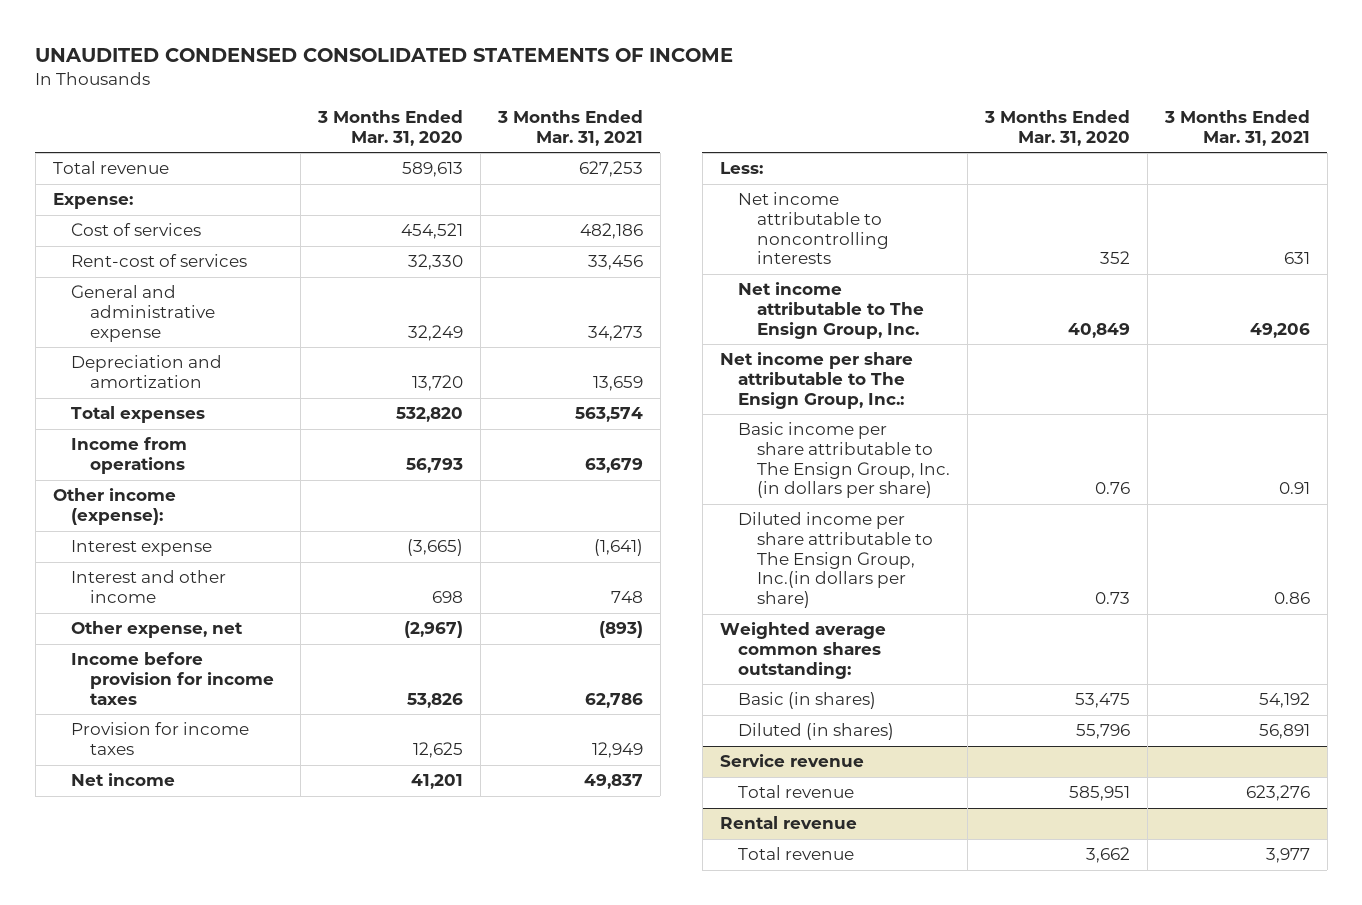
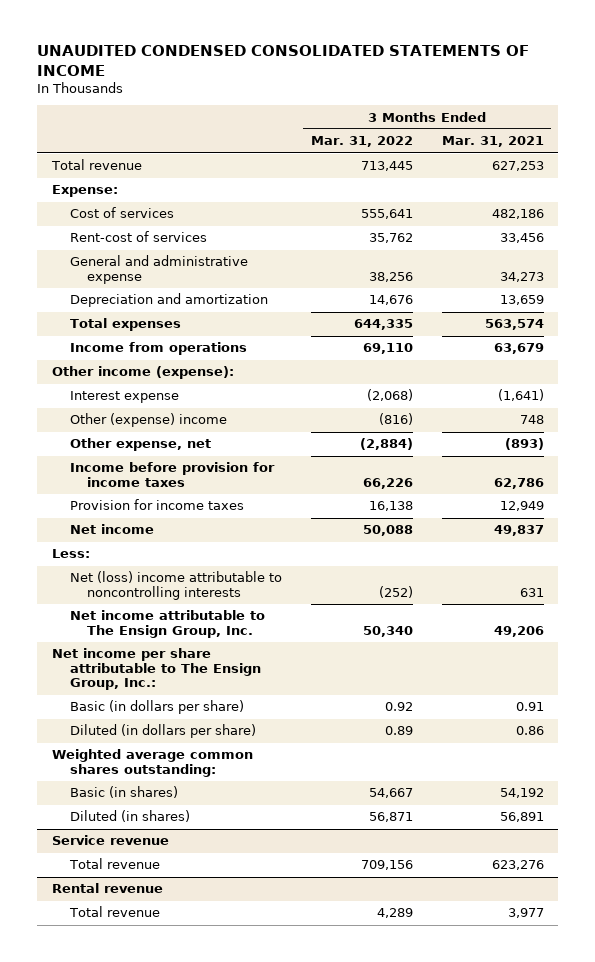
- | 3 Months Ended Mar. 31, 2020 | 3 Months Ended Mar. 31, 2021
+ | 3 Months Ended Mar. 31, 2022 | 3 Months Ended Mar. 31, 2021
- Interest and other income | 698 | 748
+ Other (expense) income | (816) | 748
- Net income attributable to noncontrolling interests | 352 | 631
+ Net (loss) income attributable to noncontrolling interests | (252) | 631
- Basic income per share attributable to The Ensign Group, Inc. (in dollars per share) | 0.76 | 0.91
- Diluted income per share attributable to The Ensign Group, Inc.(in dollars per share) | 0.73 | 0.86
+ Basic (in dollars per share) | 0.92 | 0.91
+ Diluted (in dollars per share) | 0.89 | 0.86

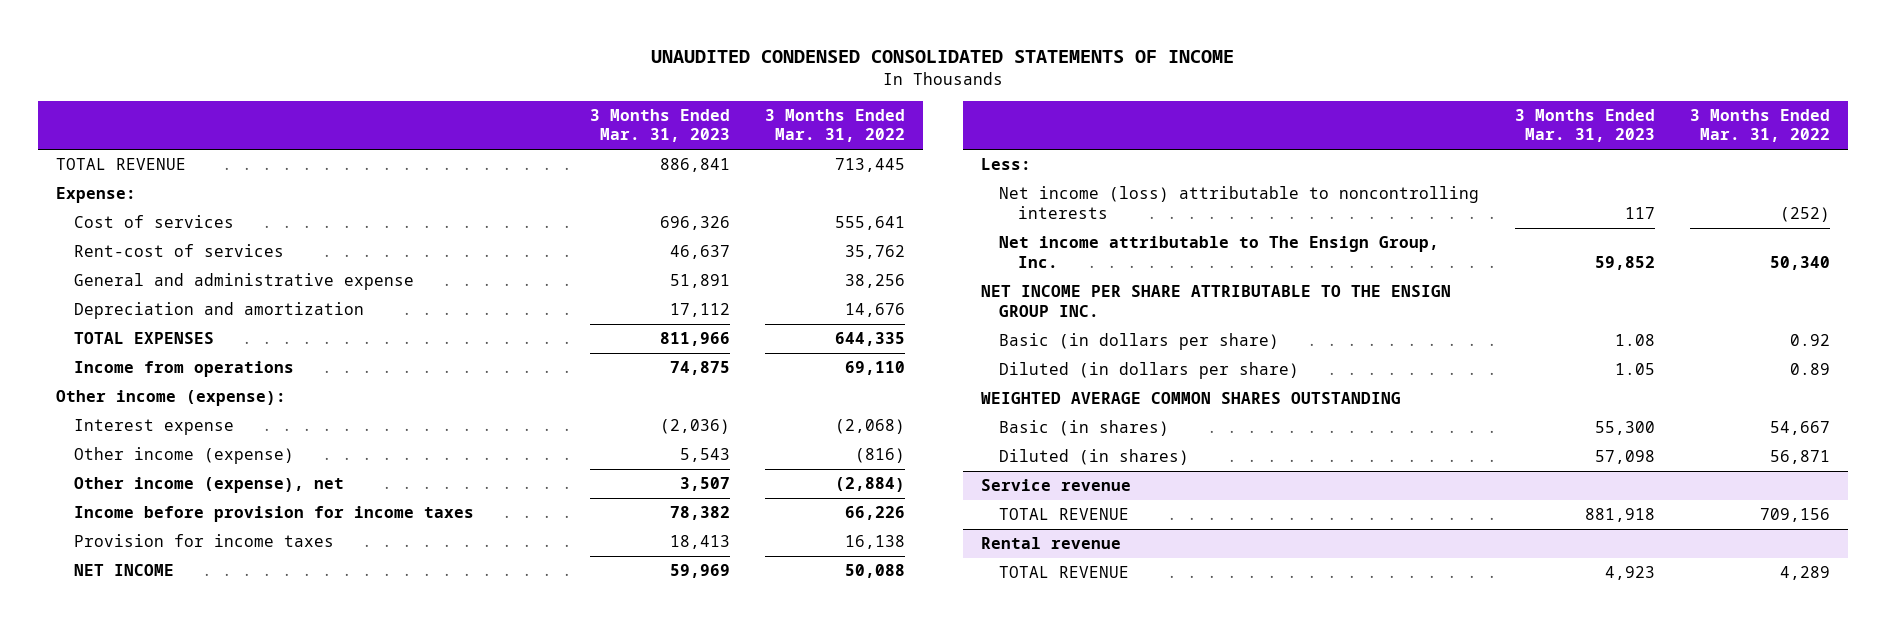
- | 3 Months Ended Mar. 31, 2022 | 3 Months Ended Mar. 31, 2021
+ | 3 Months Ended Mar. 31, 2023 | 3 Months Ended Mar. 31, 2022
- Total revenue | 713,445 | 627,253
+ TOTAL REVENUE | 886,841 | 713,445
- Total expenses | 644,335 | 563,574
+ TOTAL EXPENSES | 811,966 | 644,335
- Other (expense) income | (816) | 748
- Other expense, net | (2,884) | (893)
+ Other income (expense) | 5,543 | (816)
+ Other income (expense), net | 3,507 | (2,884)
- Net income | 50,088 | 49,837
+ NET INCOME | 59,969 | 50,088
- Net (loss) income attributable to noncontrolling interests | (252) | 631
+ Net income (loss) attributable to noncontrolling interests | 117 | (252)
- Net income per share attributable to The Ensign Group, Inc.:
+ NET INCOME PER SHARE ATTRIBUTABLE TO THE ENSIGN GROUP INC.
- Weighted average common shares outstanding:
+ WEIGHTED AVERAGE COMMON SHARES OUTSTANDING
@ Service revenue
- Total revenue | 709,156 | 623,276
+ TOTAL REVENUE | 881,918 | 709,156
@ Rental revenue
- Total revenue | 4,289 | 3,977
+ TOTAL REVENUE | 4,923 | 4,289

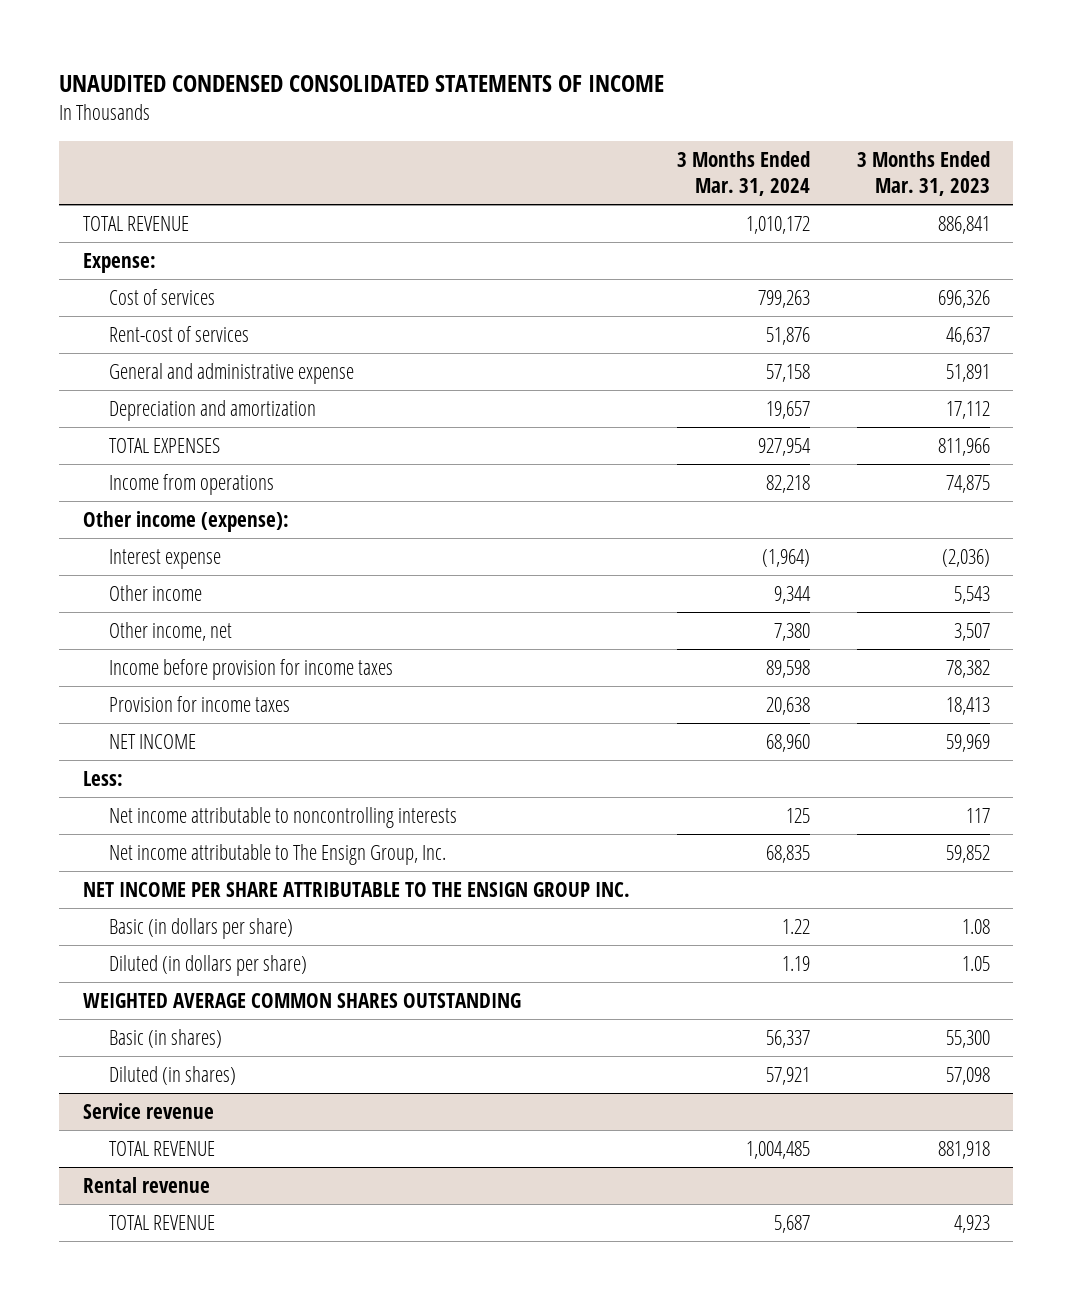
- | 3 Months Ended Mar. 31, 2023 | 3 Months Ended Mar. 31, 2022
+ | 3 Months Ended Mar. 31, 2024 | 3 Months Ended Mar. 31, 2023
- Other income (expense) | 5,543 | (816)
- Other income (expense), net | 3,507 | (2,884)
+ Other income | 9,344 | 5,543
+ Other income, net | 7,380 | 3,507
- Net income (loss) attributable to noncontrolling interests | 117 | (252)
+ Net income attributable to noncontrolling interests | 125 | 117

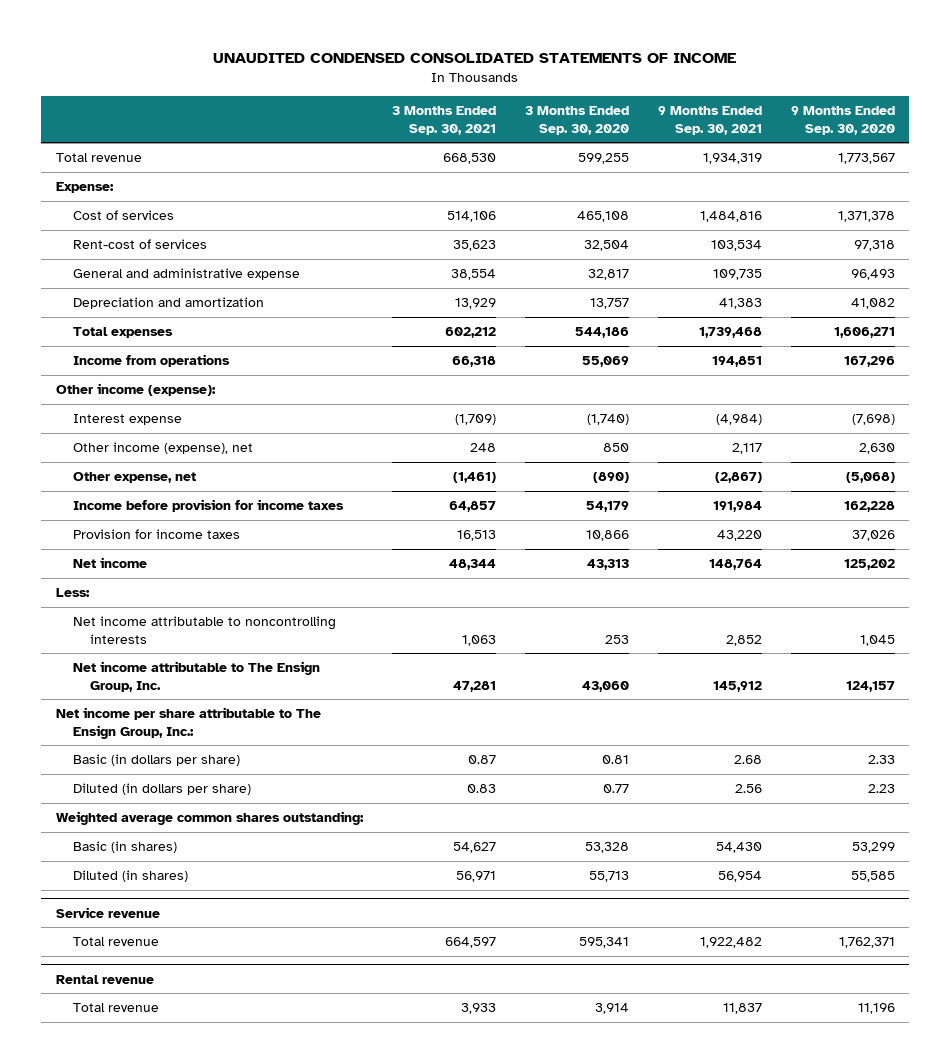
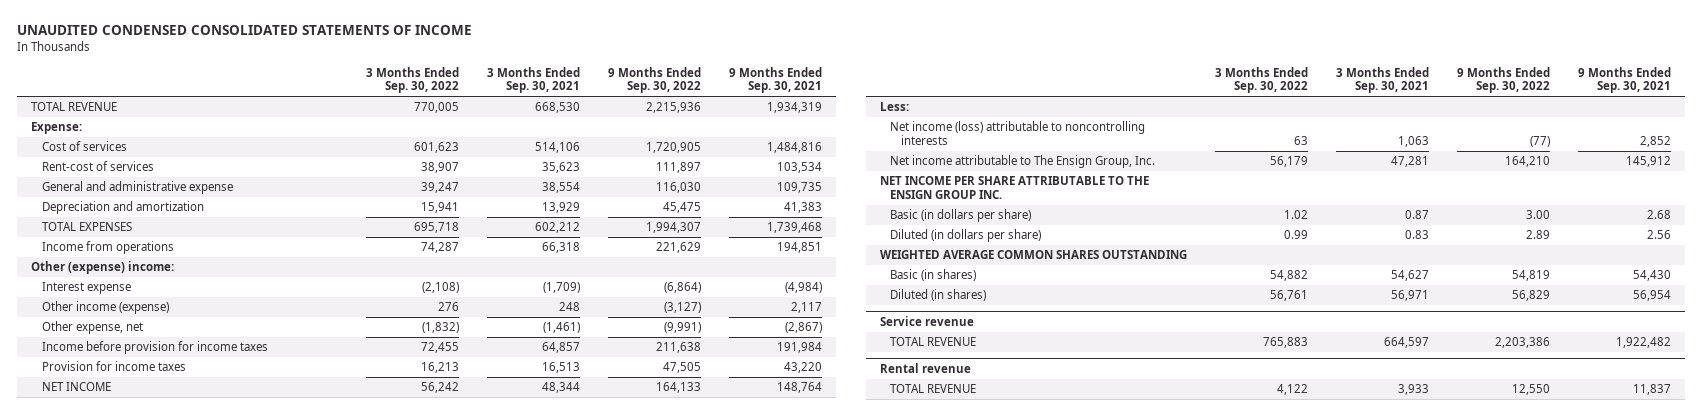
- | 3 Months Ended Sep. 30, 2021 | 3 Months Ended Sep. 30, 2020 | 9 Months Ended Sep. 30, 2021 | 9 Months Ended Sep. 30, 2020
+ | 3 Months Ended Sep. 30, 2022 | 3 Months Ended Sep. 30, 2021 | 9 Months Ended Sep. 30, 2022 | 9 Months Ended Sep. 30, 2021
- Total revenue | 668,530 | 599,255 | 1,934,319 | 1,773,567
+ TOTAL REVENUE | 770,005 | 668,530 | 2,215,936 | 1,934,319
- Total expenses | 602,212 | 544,186 | 1,739,468 | 1,606,271
+ TOTAL EXPENSES | 695,718 | 602,212 | 1,994,307 | 1,739,468
- Other income (expense):
+ Other (expense) income:
- Other income (expense), net | 248 | 850 | 2,117 | 2,630
+ Other income (expense) | 276 | 248 | (3,127) | 2,117
- Net income | 48,344 | 43,313 | 148,764 | 125,202
+ NET INCOME | 56,242 | 48,344 | 164,133 | 148,764
- Net income attributable to noncontrolling interests | 1,063 | 253 | 2,852 | 1,045
+ Net income (loss) attributable to noncontrolling interests | 63 | 1,063 | (77) | 2,852
- Net income per share attributable to The Ensign Group, Inc.:
+ NET INCOME PER SHARE ATTRIBUTABLE TO THE ENSIGN GROUP INC.
- Weighted average common shares outstanding:
+ WEIGHTED AVERAGE COMMON SHARES OUTSTANDING
@ Service revenue
- Total revenue | 664,597 | 595,341 | 1,922,482 | 1,762,371
+ TOTAL REVENUE | 765,883 | 664,597 | 2,203,386 | 1,922,482
@ Rental revenue
- Total revenue | 3,933 | 3,914 | 11,837 | 11,196
+ TOTAL REVENUE | 4,122 | 3,933 | 12,550 | 11,837

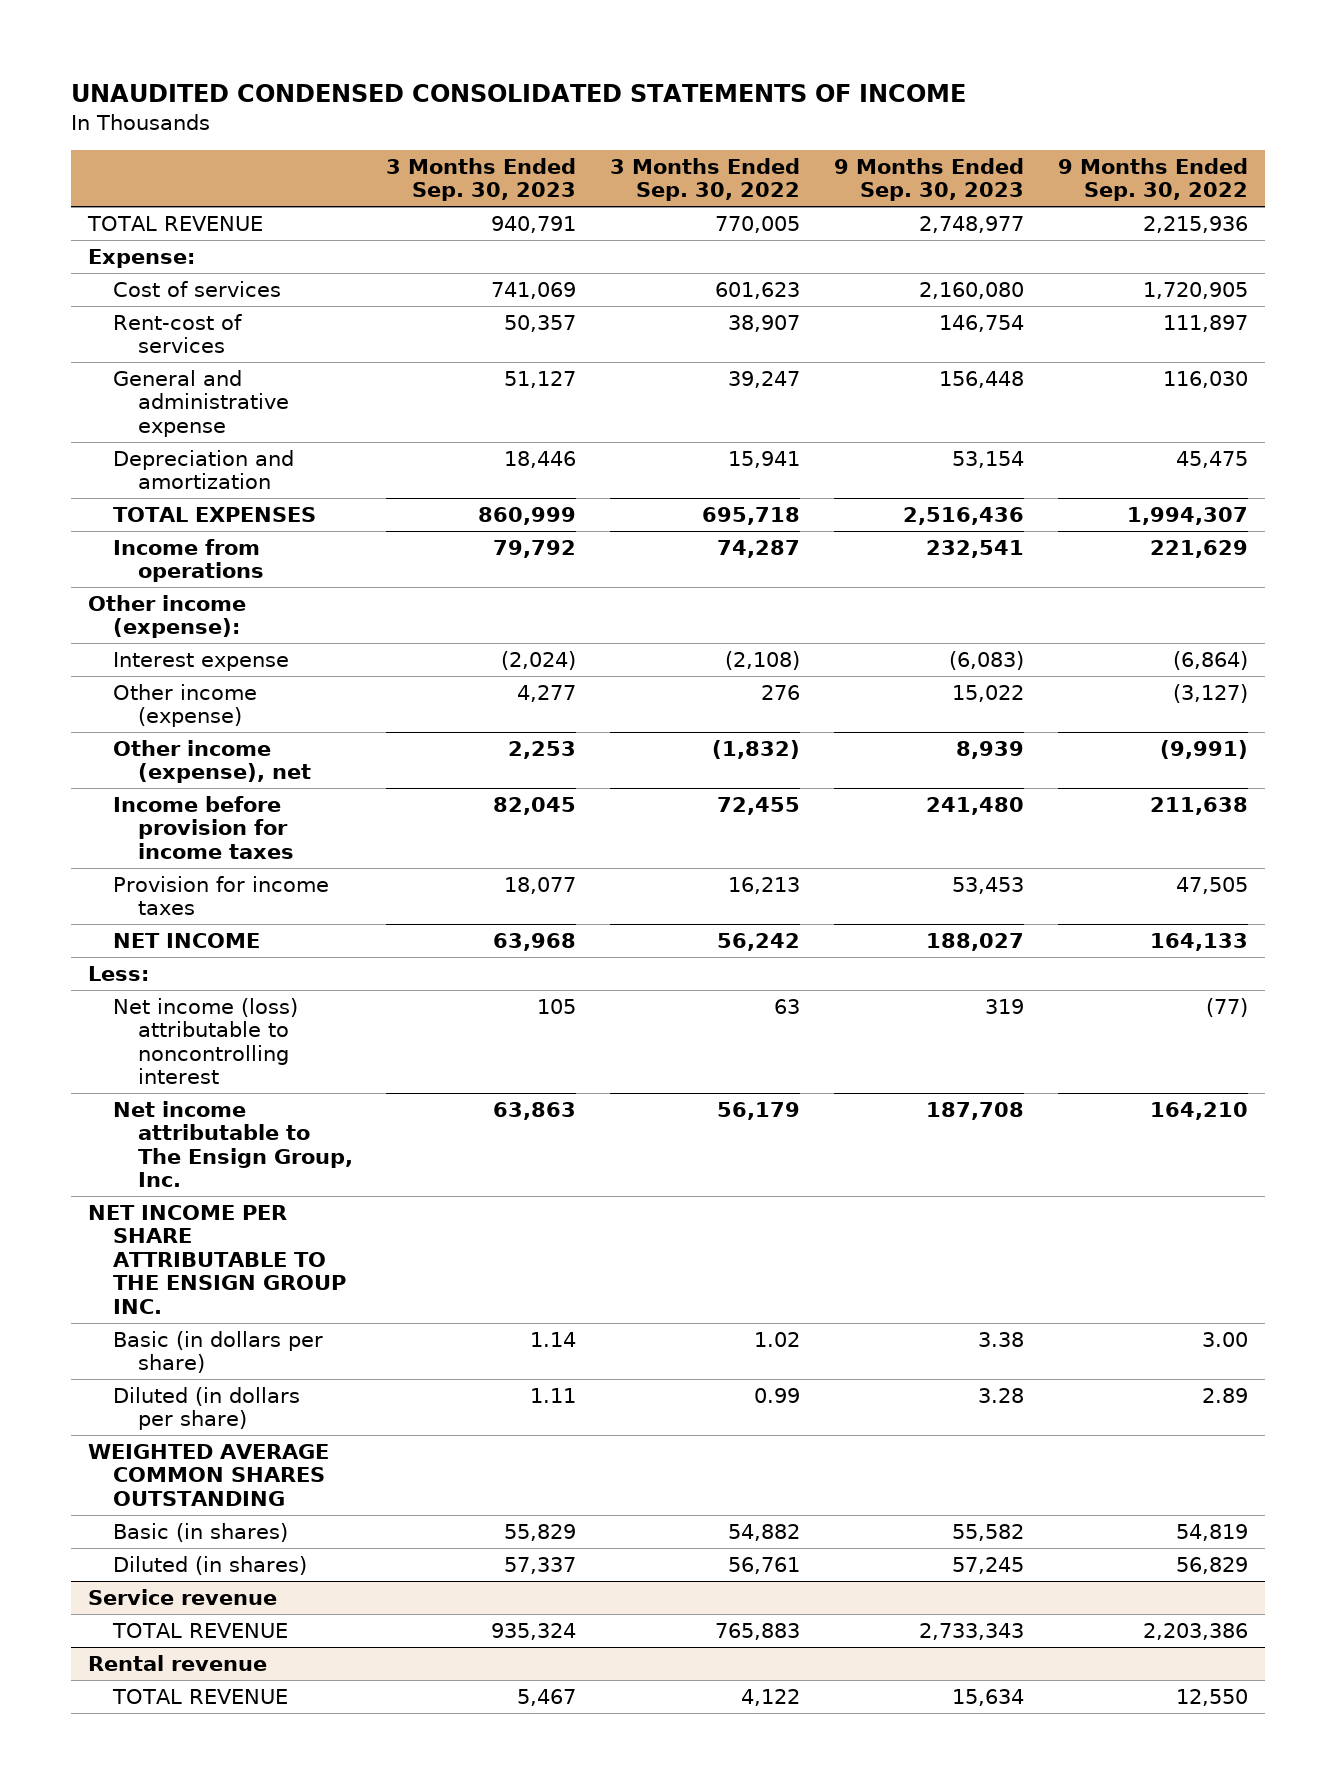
- | 3 Months Ended Sep. 30, 2022 | 3 Months Ended Sep. 30, 2021 | 9 Months Ended Sep. 30, 2022 | 9 Months Ended Sep. 30, 2021
+ | 3 Months Ended Sep. 30, 2023 | 3 Months Ended Sep. 30, 2022 | 9 Months Ended Sep. 30, 2023 | 9 Months Ended Sep. 30, 2022
- Other (expense) income:
+ Other income (expense):
- Other expense, net | (1,832) | (1,461) | (9,991) | (2,867)
+ Other income (expense), net | 2,253 | (1,832) | 8,939 | (9,991)
- Net income (loss) attributable to noncontrolling interests | 63 | 1,063 | (77) | 2,852
+ Net income (loss) attributable to noncontrolling interest | 105 | 63 | 319 | (77)

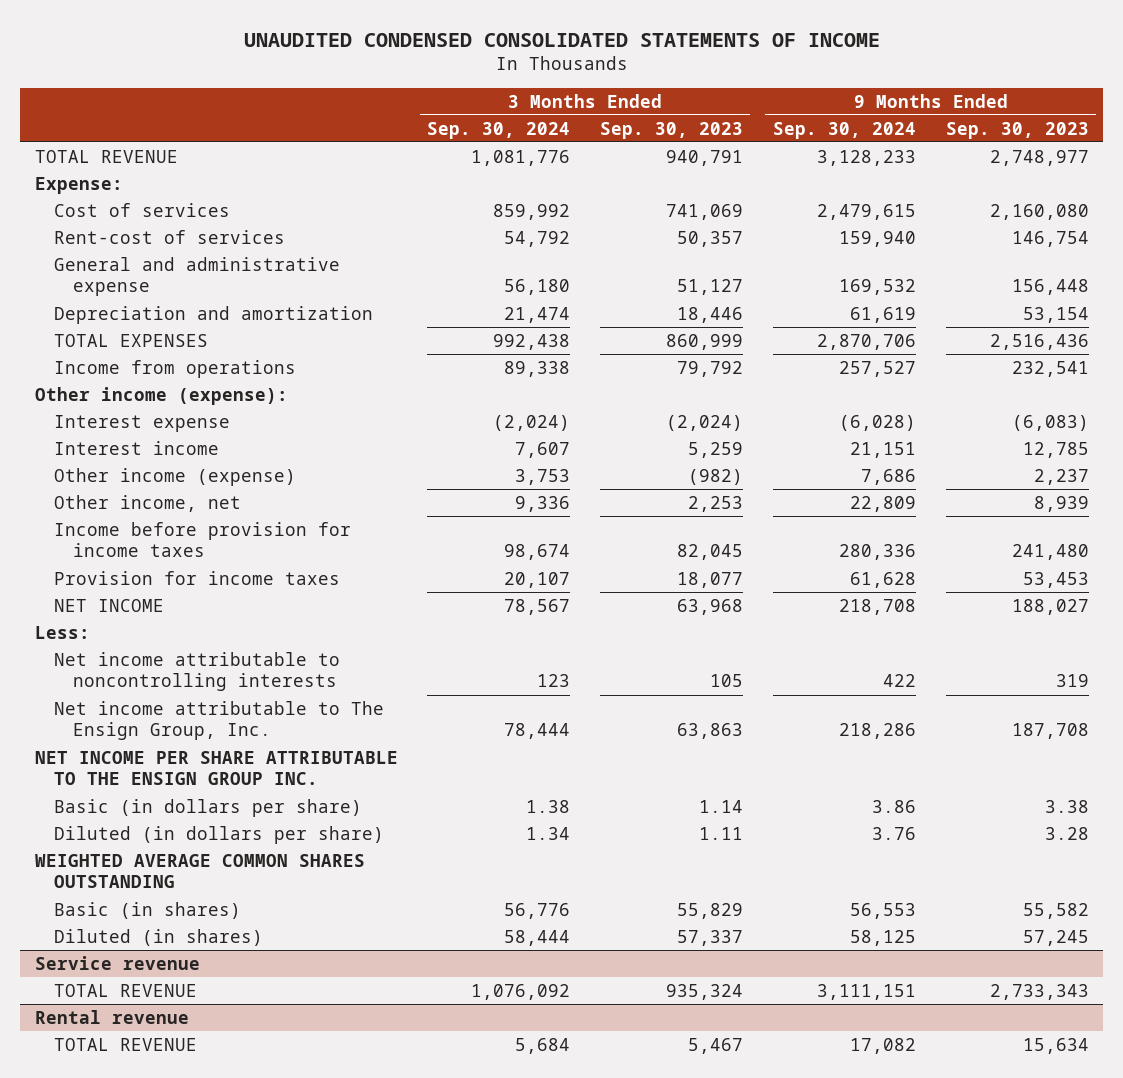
- | 3 Months Ended Sep. 30, 2023 | 3 Months Ended Sep. 30, 2022 | 9 Months Ended Sep. 30, 2023 | 9 Months Ended Sep. 30, 2022
+ | 3 Months Ended Sep. 30, 2024 | 3 Months Ended Sep. 30, 2023 | 9 Months Ended Sep. 30, 2024 | 9 Months Ended Sep. 30, 2023
- Other income (expense) | 4,277 | 276 | 15,022 | (3,127)
- Other income (expense), net | 2,253 | (1,832) | 8,939 | (9,991)
+ Interest income | 7,607 | 5,259 | 21,151 | 12,785
+ Other income (expense) | 3,753 | (982) | 7,686 | 2,237
+ Other income, net | 9,336 | 2,253 | 22,809 | 8,939
- Net income (loss) attributable to noncontrolling interest | 105 | 63 | 319 | (77)
+ Net income attributable to noncontrolling interests | 123 | 105 | 422 | 319

